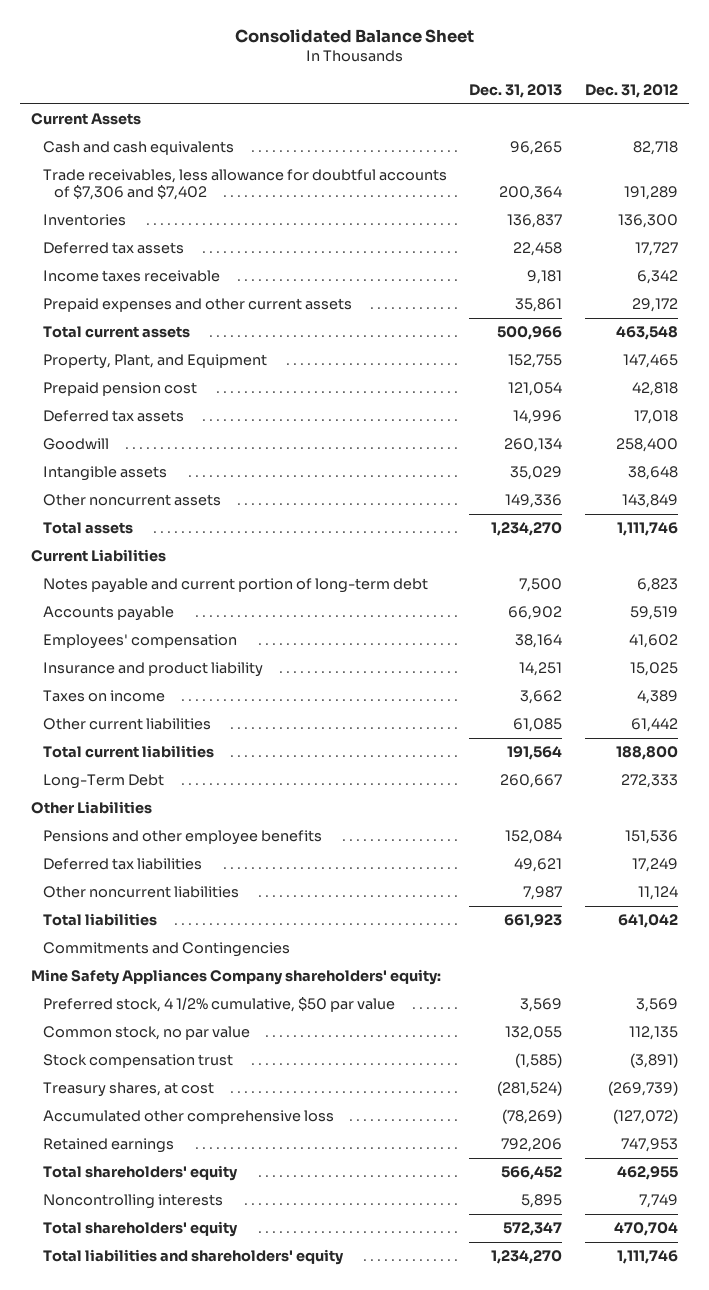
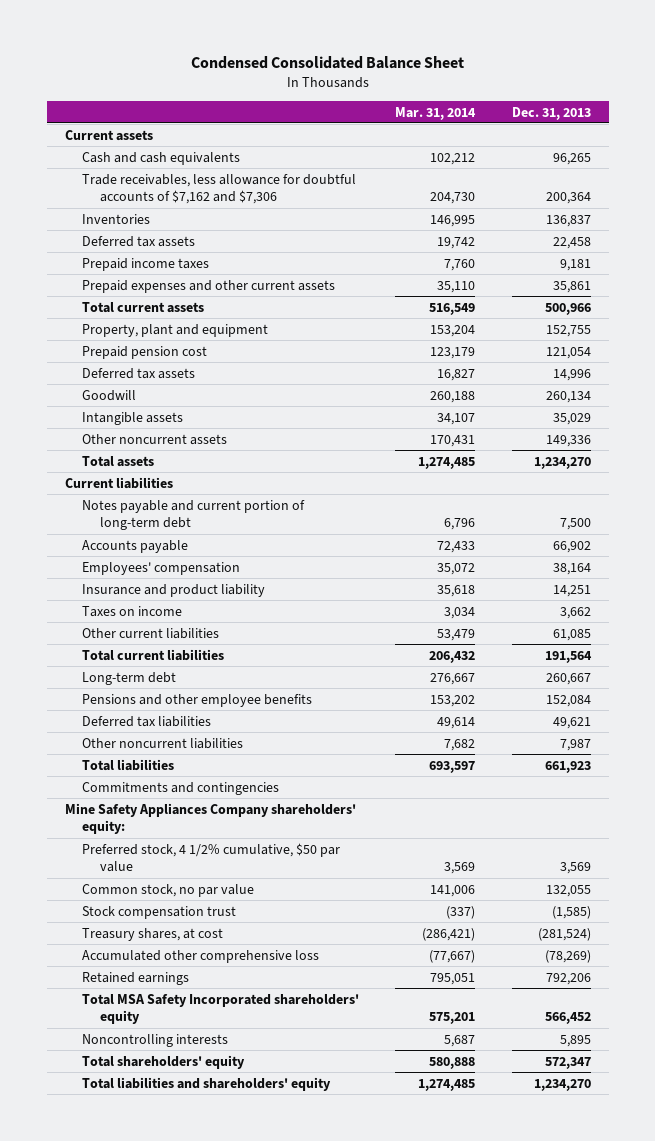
- Consolidated Balance Sheet
+ Condensed Consolidated Balance Sheet
- | Dec. 31, 2013 | Dec. 31, 2012
+ | Mar. 31, 2014 | Dec. 31, 2013
- Current Assets
+ Current assets
- Trade receivables, less allowance for doubtful accounts of $7,306 and $7,402 | 200,364 | 191,289
+ Trade receivables, less allowance for doubtful accounts of $7,162 and $7,306 | 204,730 | 200,364
- Income taxes receivable | 9,181 | 6,342
+ Prepaid income taxes | 7,760 | 9,181
- Property, Plant, and Equipment | 152,755 | 147,465
+ Property, plant and equipment | 153,204 | 152,755
- Current Liabilities
+ Current liabilities
- Long-Term Debt | 260,667 | 272,333
- Other Liabilities
+ Long-term debt | 276,667 | 260,667
- Commitments and Contingencies
+ Commitments and contingencies
- Total shareholders' equity | 566,452 | 462,955
+ Total MSA Safety Incorporated shareholders' equity | 575,201 | 566,452

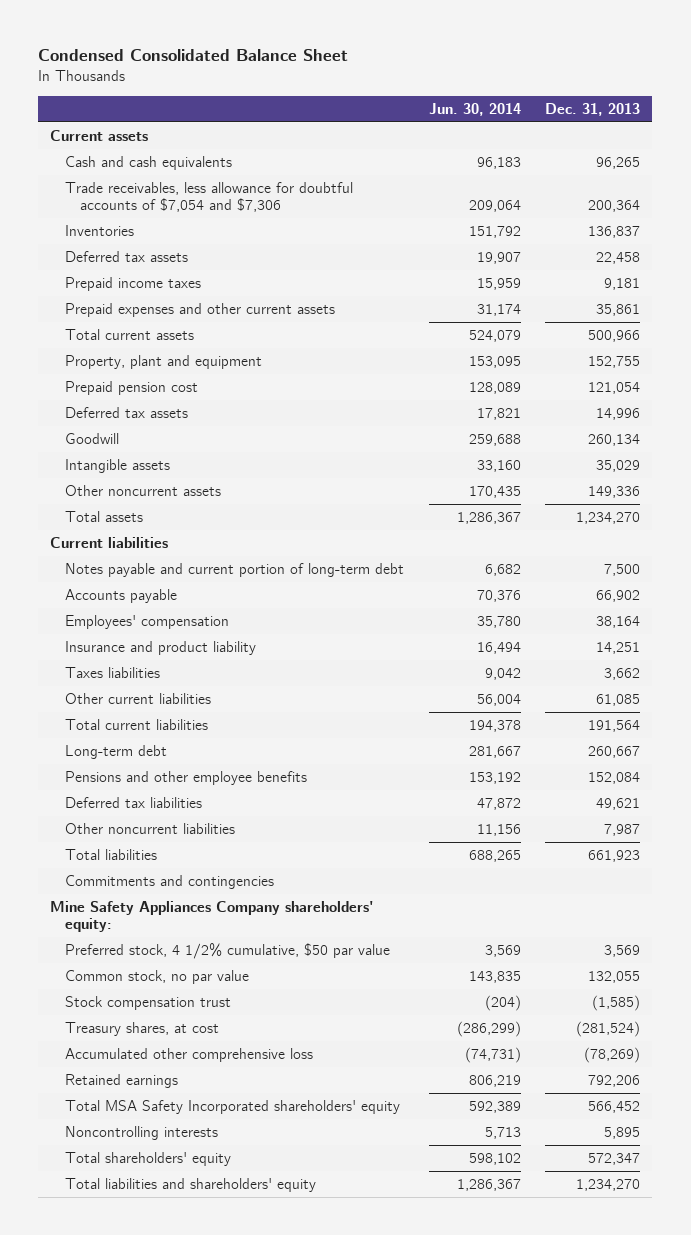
- | Mar. 31, 2014 | Dec. 31, 2013
+ | Jun. 30, 2014 | Dec. 31, 2013
- Trade receivables, less allowance for doubtful accounts of $7,162 and $7,306 | 204,730 | 200,364
+ Trade receivables, less allowance for doubtful accounts of $7,054 and $7,306 | 209,064 | 200,364
- Taxes on income | 3,034 | 3,662
+ Taxes liabilities | 9,042 | 3,662

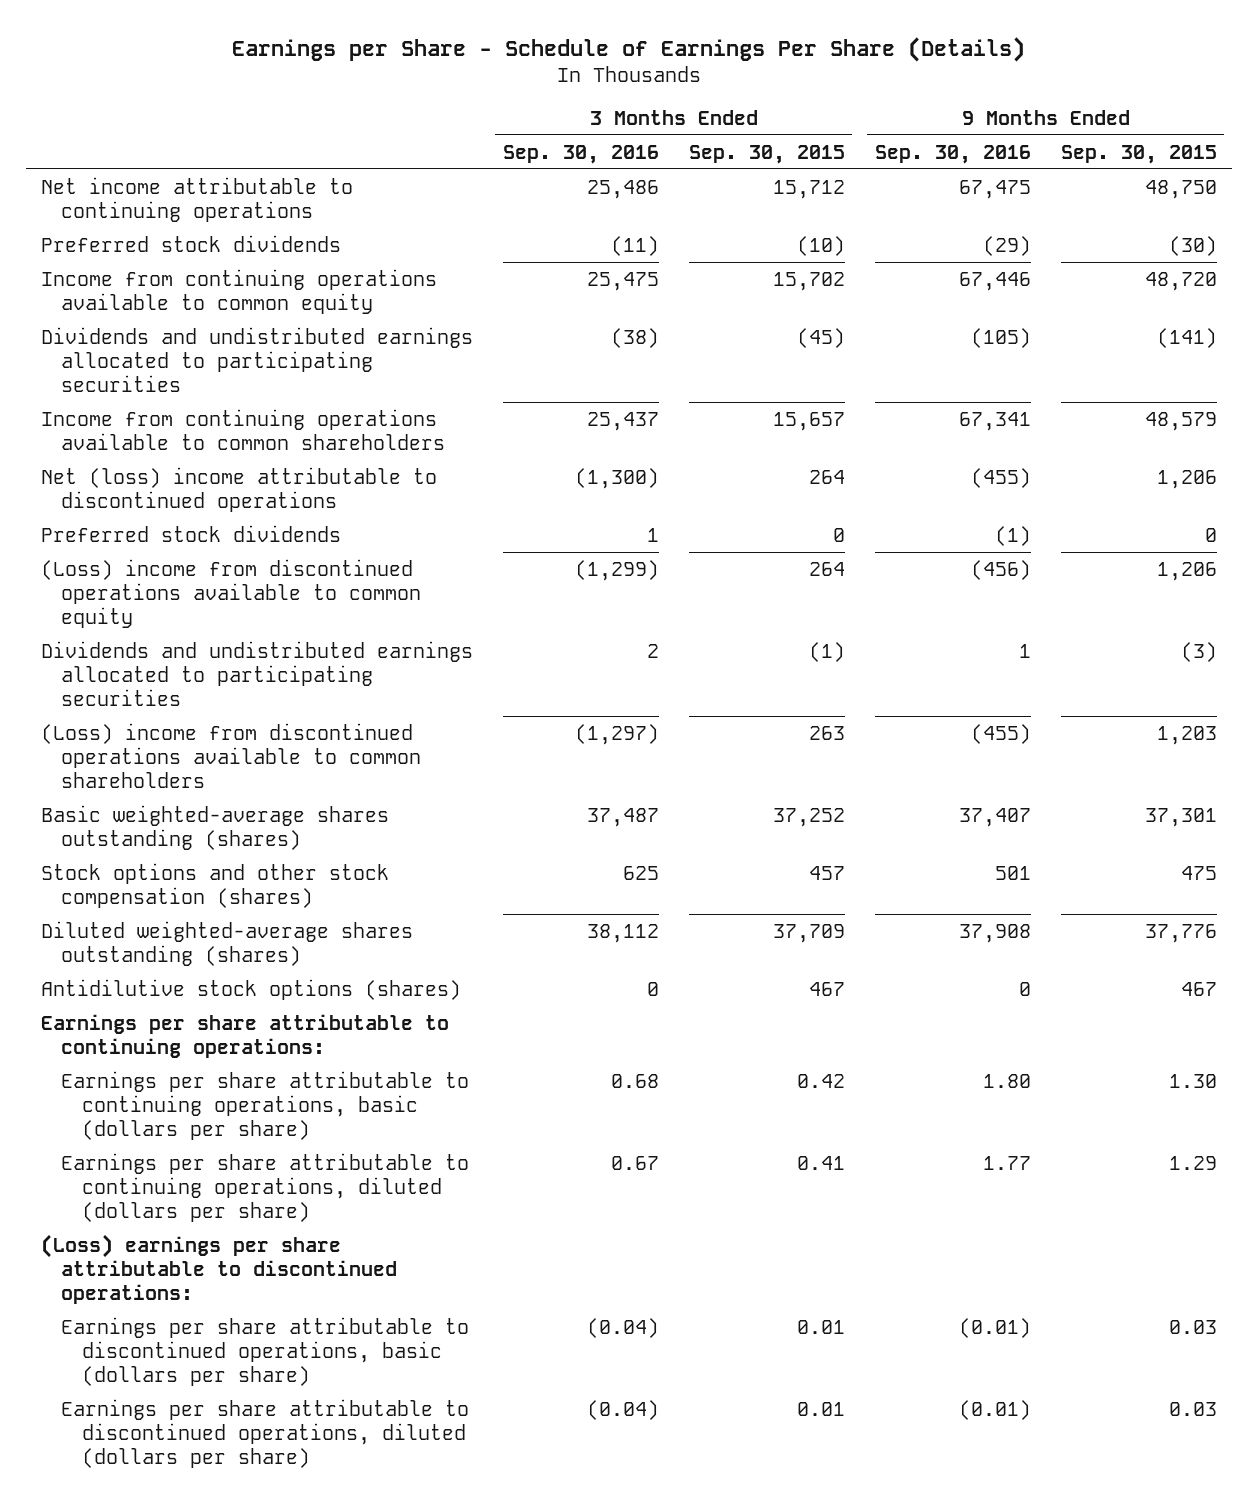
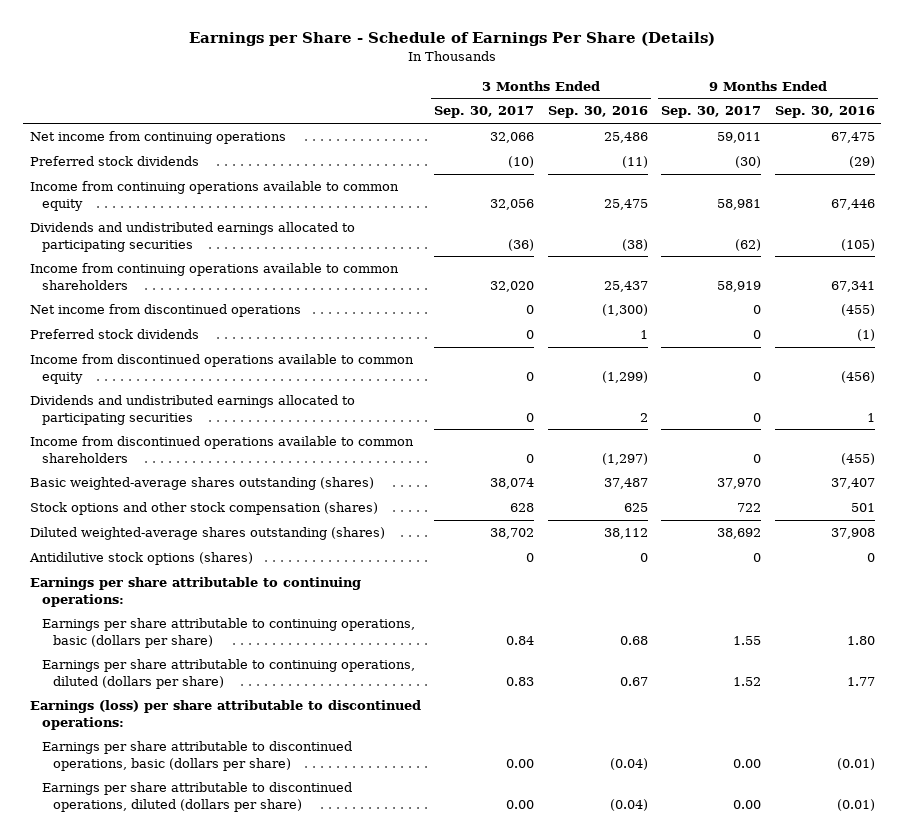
- | 3 Months Ended Sep. 30, 2016 | 3 Months Ended Sep. 30, 2015 | 9 Months Ended Sep. 30, 2016 | 9 Months Ended Sep. 30, 2015
+ | 3 Months Ended Sep. 30, 2017 | 3 Months Ended Sep. 30, 2016 | 9 Months Ended Sep. 30, 2017 | 9 Months Ended Sep. 30, 2016
- Net income attributable to continuing operations | 25,486 | 15,712 | 67,475 | 48,750
+ Net income from continuing operations | 32,066 | 25,486 | 59,011 | 67,475
- Net (loss) income attributable to discontinued operations | (1,300) | 264 | (455) | 1,206
+ Net income from discontinued operations | 0 | (1,300) | 0 | (455)
- (Loss) income from discontinued operations available to common equity | (1,299) | 264 | (456) | 1,206
+ Income from discontinued operations available to common equity | 0 | (1,299) | 0 | (456)
- (Loss) income from discontinued operations available to common shareholders | (1,297) | 263 | (455) | 1,203
+ Income from discontinued operations available to common shareholders | 0 | (1,297) | 0 | (455)
- (Loss) earnings per share attributable to discontinued operations:
+ Earnings (loss) per share attributable to discontinued operations:

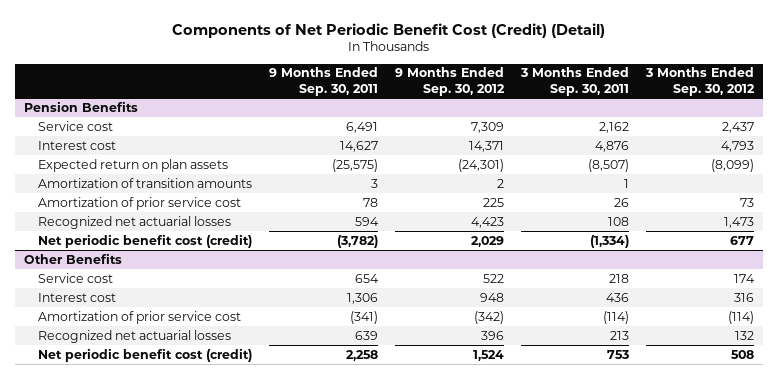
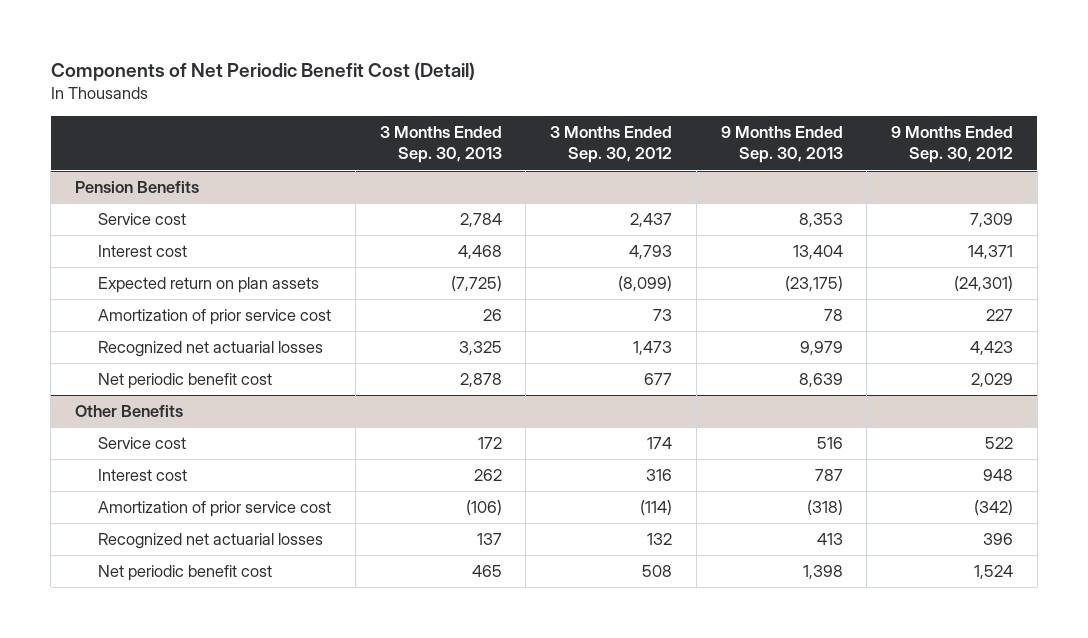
- Components of Net Periodic Benefit Cost (Credit) (Detail)
+ Components of Net Periodic Benefit Cost (Detail)
- | 9 Months Ended Sep. 30, 2011 | 9 Months Ended Sep. 30, 2012 | 3 Months Ended Sep. 30, 2011 | 3 Months Ended Sep. 30, 2012
+ | 3 Months Ended Sep. 30, 2013 | 3 Months Ended Sep. 30, 2012 | 9 Months Ended Sep. 30, 2013 | 9 Months Ended Sep. 30, 2012
@ Pension Benefits
- Amortization of transition amounts | 3 | 2 | 1 |
- Amortization of prior service cost | 78 | 225 | 26 | 73
+ Amortization of prior service cost | 26 | 73 | 78 | 227
- Net periodic benefit cost (credit) | (3,782) | 2,029 | (1,334) | 677
+ Net periodic benefit cost | 2,878 | 677 | 8,639 | 2,029
@ Other Benefits
- Net periodic benefit cost (credit) | 2,258 | 1,524 | 753 | 508
+ Net periodic benefit cost | 465 | 508 | 1,398 | 1,524

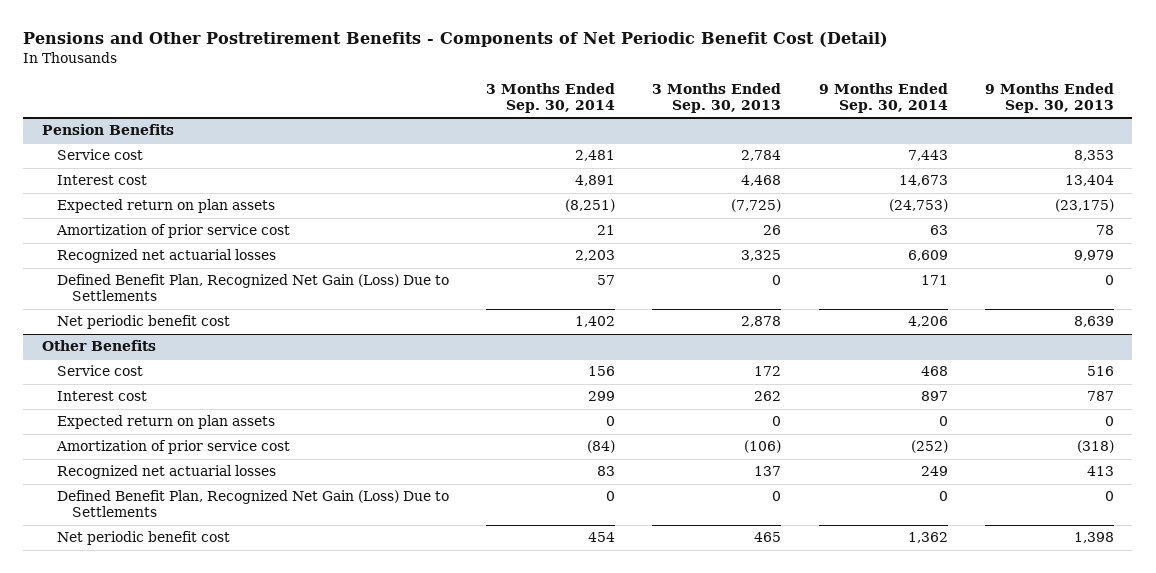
- Components of Net Periodic Benefit Cost (Detail)
+ Pensions and Other Postretirement Benefits - Components of Net Periodic Benefit Cost (Detail)
- | 3 Months Ended Sep. 30, 2013 | 3 Months Ended Sep. 30, 2012 | 9 Months Ended Sep. 30, 2013 | 9 Months Ended Sep. 30, 2012
+ | 3 Months Ended Sep. 30, 2014 | 3 Months Ended Sep. 30, 2013 | 9 Months Ended Sep. 30, 2014 | 9 Months Ended Sep. 30, 2013
@ Pension Benefits
+ Defined Benefit Plan, Recognized Net Gain (Loss) Due to Settlements | 57 | 0 | 171 | 0
@ Other Benefits
+ Expected return on plan assets | 0 | 0 | 0 | 0
+ Defined Benefit Plan, Recognized Net Gain (Loss) Due to Settlements | 0 | 0 | 0 | 0

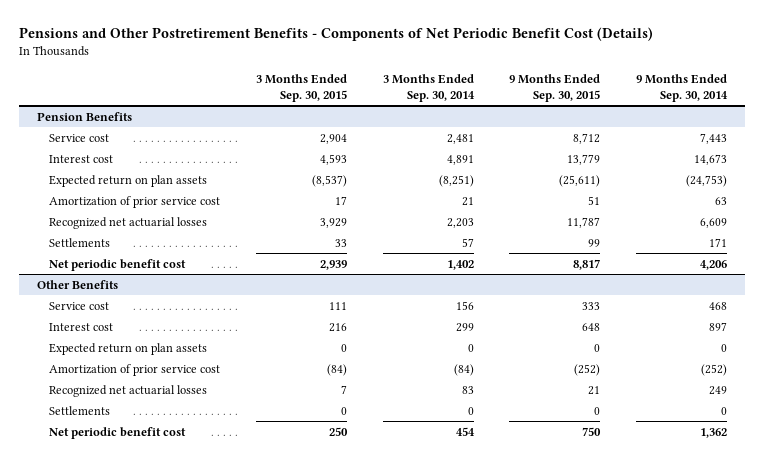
- Pensions and Other Postretirement Benefits - Components of Net Periodic Benefit Cost (Detail)
+ Pensions and Other Postretirement Benefits - Components of Net Periodic Benefit Cost (Details)
- | 3 Months Ended Sep. 30, 2014 | 3 Months Ended Sep. 30, 2013 | 9 Months Ended Sep. 30, 2014 | 9 Months Ended Sep. 30, 2013
+ | 3 Months Ended Sep. 30, 2015 | 3 Months Ended Sep. 30, 2014 | 9 Months Ended Sep. 30, 2015 | 9 Months Ended Sep. 30, 2014
@ Pension Benefits
- Defined Benefit Plan, Recognized Net Gain (Loss) Due to Settlements | 57 | 0 | 171 | 0
+ Settlements | 33 | 57 | 99 | 171
@ Other Benefits
- Defined Benefit Plan, Recognized Net Gain (Loss) Due to Settlements | 0 | 0 | 0 | 0
+ Settlements | 0 | 0 | 0 | 0

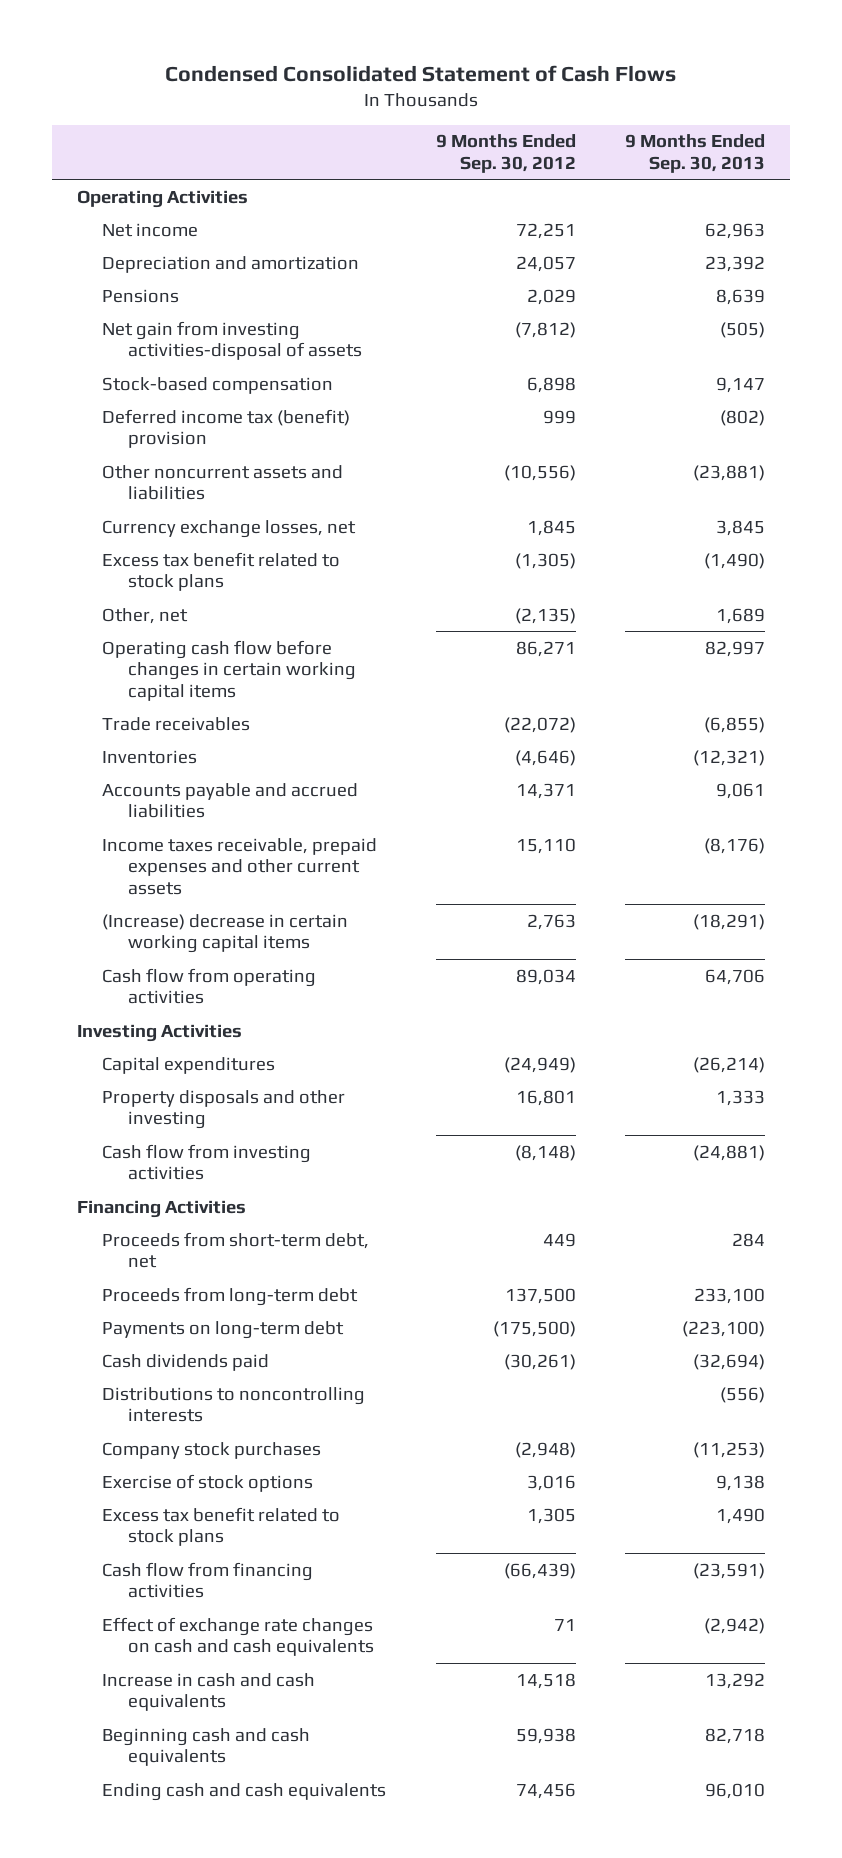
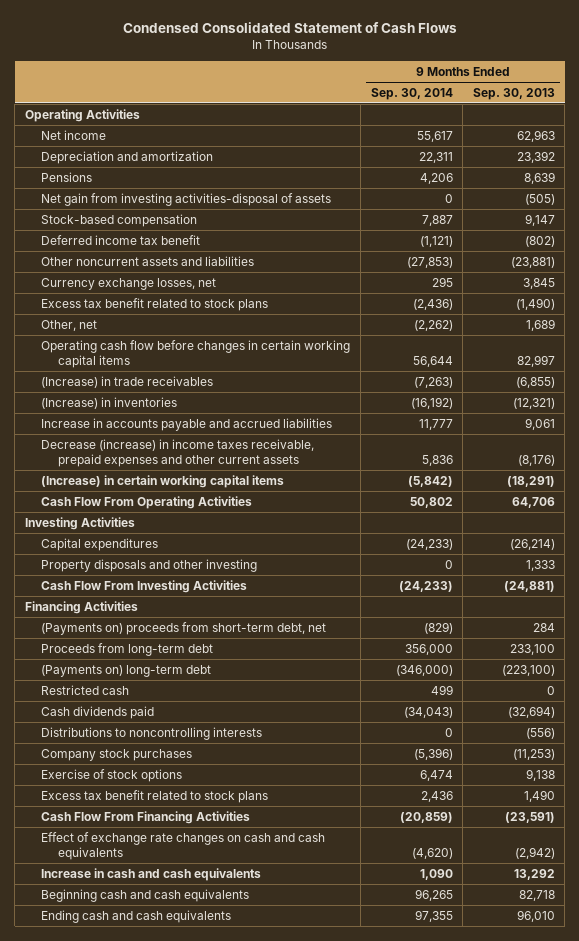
- | 9 Months Ended Sep. 30, 2012 | 9 Months Ended Sep. 30, 2013
+ | 9 Months Ended Sep. 30, 2014 | 9 Months Ended Sep. 30, 2013
- Deferred income tax (benefit) provision | 999 | (802)
+ Deferred income tax benefit | (1,121) | (802)
- Trade receivables | (22,072) | (6,855)
- Inventories | (4,646) | (12,321)
- Accounts payable and accrued liabilities | 14,371 | 9,061
- Income taxes receivable, prepaid expenses and other current assets | 15,110 | (8,176)
- (Increase) decrease in certain working capital items | 2,763 | (18,291)
- Cash flow from operating activities | 89,034 | 64,706
+ (Increase) in trade receivables | (7,263) | (6,855)
+ (Increase) in inventories | (16,192) | (12,321)
+ Increase in accounts payable and accrued liabilities | 11,777 | 9,061
+ Decrease (increase) in income taxes receivable, prepaid expenses and other current assets | 5,836 | (8,176)
+ (Increase) in certain working capital items | (5,842) | (18,291)
+ Cash Flow From Operating Activities | 50,802 | 64,706
- Cash flow from investing activities | (8,148) | (24,881)
+ Cash Flow From Investing Activities | (24,233) | (24,881)
- Proceeds from short-term debt, net | 449 | 284
+ (Payments on) proceeds from short-term debt, net | (829) | 284
- Payments on long-term debt | (175,500) | (223,100)
+ (Payments on) long-term debt | (346,000) | (223,100)
+ Restricted cash | 499 | 0
- Cash flow from financing activities | (66,439) | (23,591)
+ Cash Flow From Financing Activities | (20,859) | (23,591)

